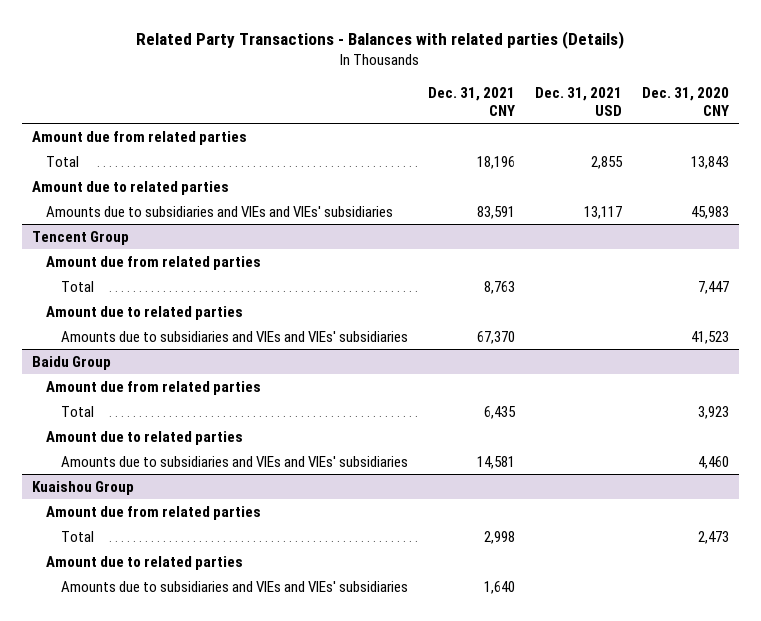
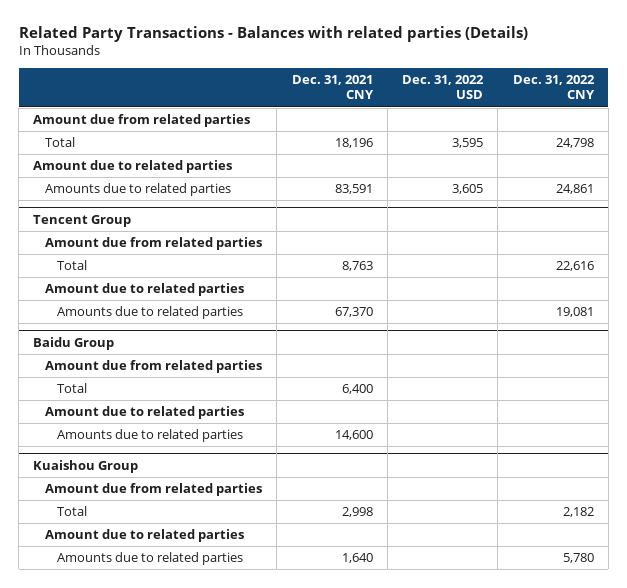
- | Dec. 31, 2021 CNY | Dec. 31, 2021 USD | Dec. 31, 2020 CNY
+ | Dec. 31, 2021 CNY | Dec. 31, 2022 USD | Dec. 31, 2022 CNY
- Amounts due to subsidiaries and VIEs and VIEs' subsidiaries | 83,591 | 13,117 | 45,983
+ Amounts due to related parties | 83,591 | 3,605 | 24,861
@ Tencent Group
- Amounts due to subsidiaries and VIEs and VIEs' subsidiaries | 67,370 | | 41,523
+ Amounts due to related parties | 67,370 | | 19,081
@ Baidu Group
- Total | 6,435 | | 3,923
+ Total | 6,400 | |
- Amounts due to subsidiaries and VIEs and VIEs' subsidiaries | 14,581 | | 4,460
+ Amounts due to related parties | 14,600 | |
@ Kuaishou Group
- Amounts due to subsidiaries and VIEs and VIEs' subsidiaries | 1,640 | |
+ Amounts due to related parties | 1,640 | | 5,780

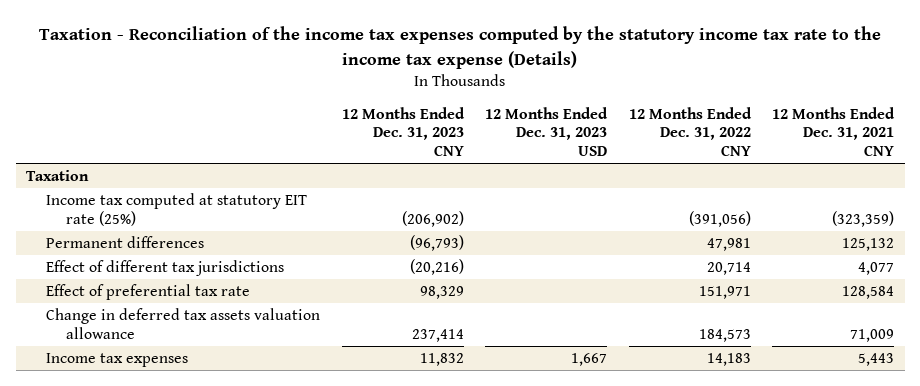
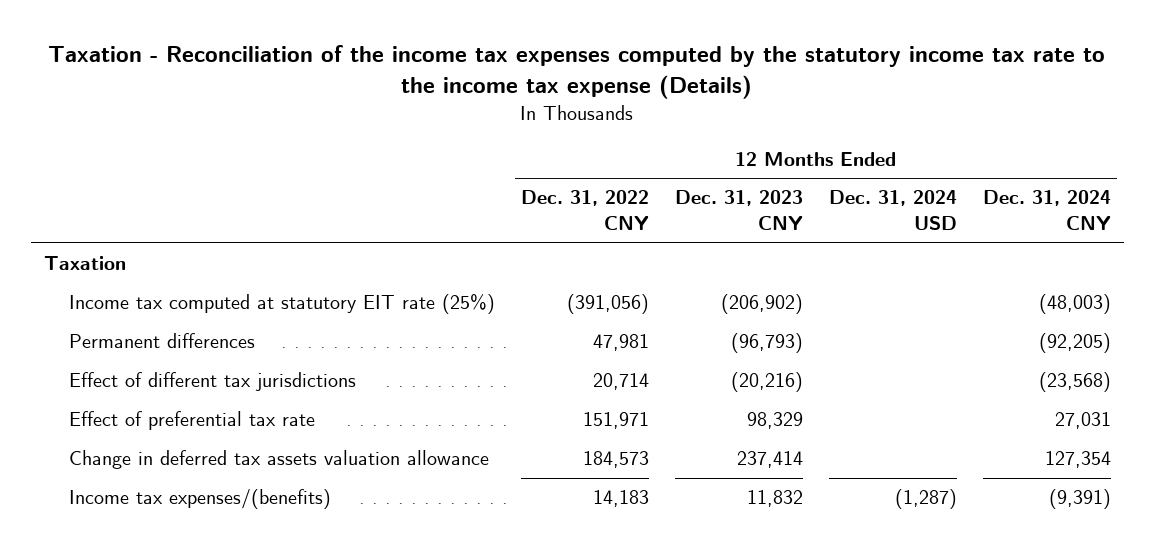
- | 12 Months Ended Dec. 31, 2023 CNY | 12 Months Ended Dec. 31, 2023 USD | 12 Months Ended Dec. 31, 2022 CNY | 12 Months Ended Dec. 31, 2021 CNY
+ | 12 Months Ended Dec. 31, 2022 CNY | 12 Months Ended Dec. 31, 2023 CNY | 12 Months Ended Dec. 31, 2024 USD | 12 Months Ended Dec. 31, 2024 CNY
- Income tax expenses | 11,832 | 1,667 | 14,183 | 5,443
+ Income tax expenses/(benefits) | 14,183 | 11,832 | (1,287) | (9,391)

